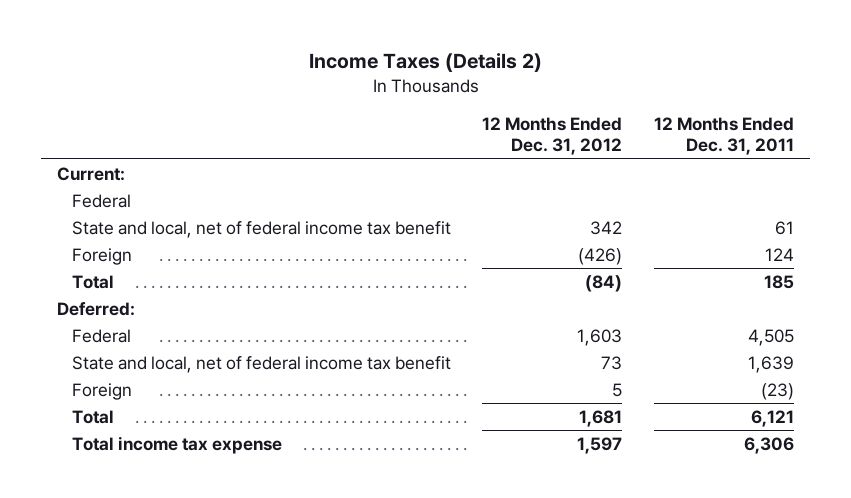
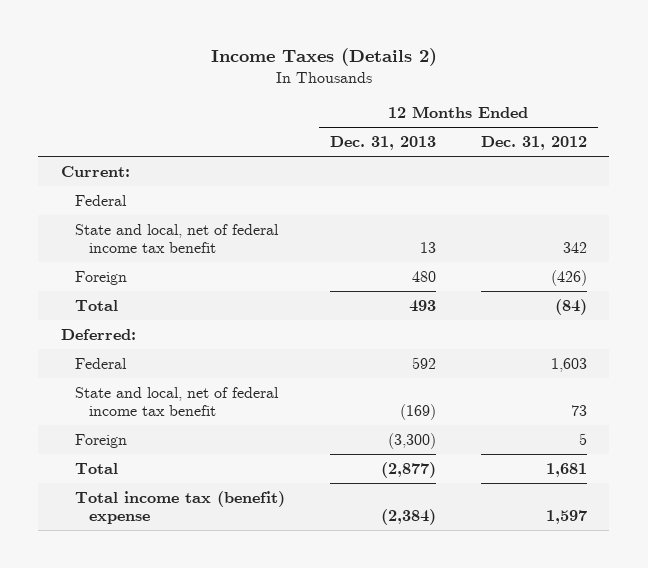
- | 12 Months Ended Dec. 31, 2012 | 12 Months Ended Dec. 31, 2011
+ | 12 Months Ended Dec. 31, 2013 | 12 Months Ended Dec. 31, 2012
- Total income tax expense | 1,597 | 6,306
+ Total income tax (benefit) expense | (2,384) | 1,597

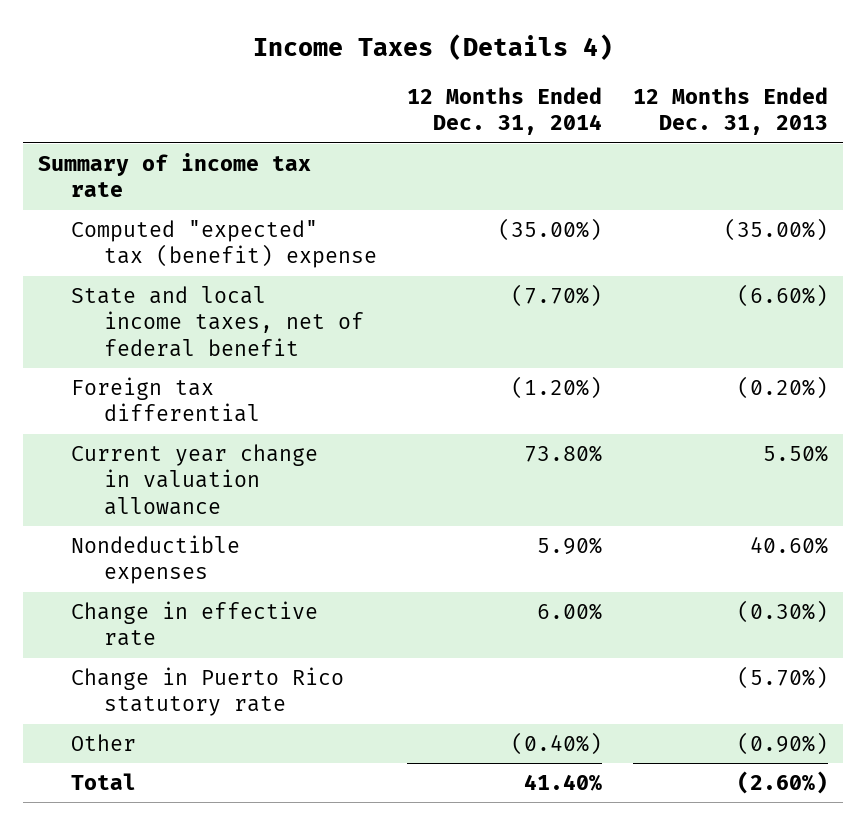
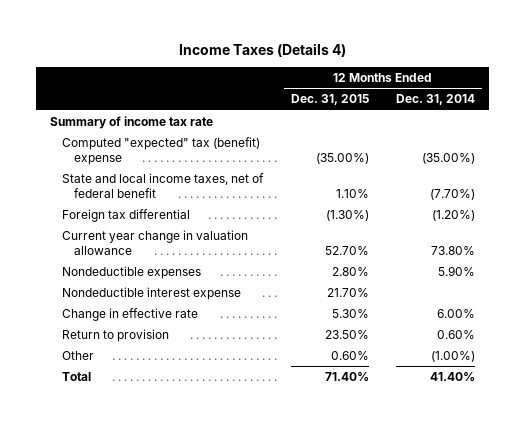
- | 12 Months Ended Dec. 31, 2014 | 12 Months Ended Dec. 31, 2013
+ | 12 Months Ended Dec. 31, 2015 | 12 Months Ended Dec. 31, 2014
+ Nondeductible interest expense | 21.70% |
- Change in Puerto Rico statutory rate | | (5.70%)
- Other | (0.40%) | (0.90%)
+ Return to provision | 23.50% | 0.60%
+ Other | 0.60% | (1.00%)

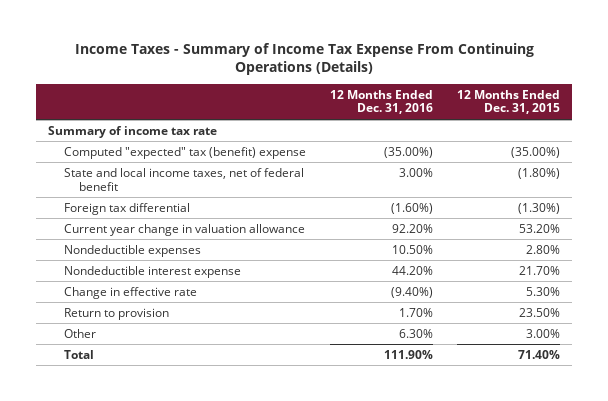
- Income Taxes (Details 4)
+ Income Taxes - Summary of Income Tax Expense From Continuing Operations (Details)
- | 12 Months Ended Dec. 31, 2015 | 12 Months Ended Dec. 31, 2014
+ | 12 Months Ended Dec. 31, 2016 | 12 Months Ended Dec. 31, 2015
- State and local income taxes, net of federal benefit | 1.10% | (7.70%)
+ State and local income taxes, net of federal benefit | 3.00% | (1.80%)
- Current year change in valuation allowance | 52.70% | 73.80%
+ Current year change in valuation allowance | 92.20% | 53.20%
- Other | 0.60% | (1.00%)
+ Other | 6.30% | 3.00%

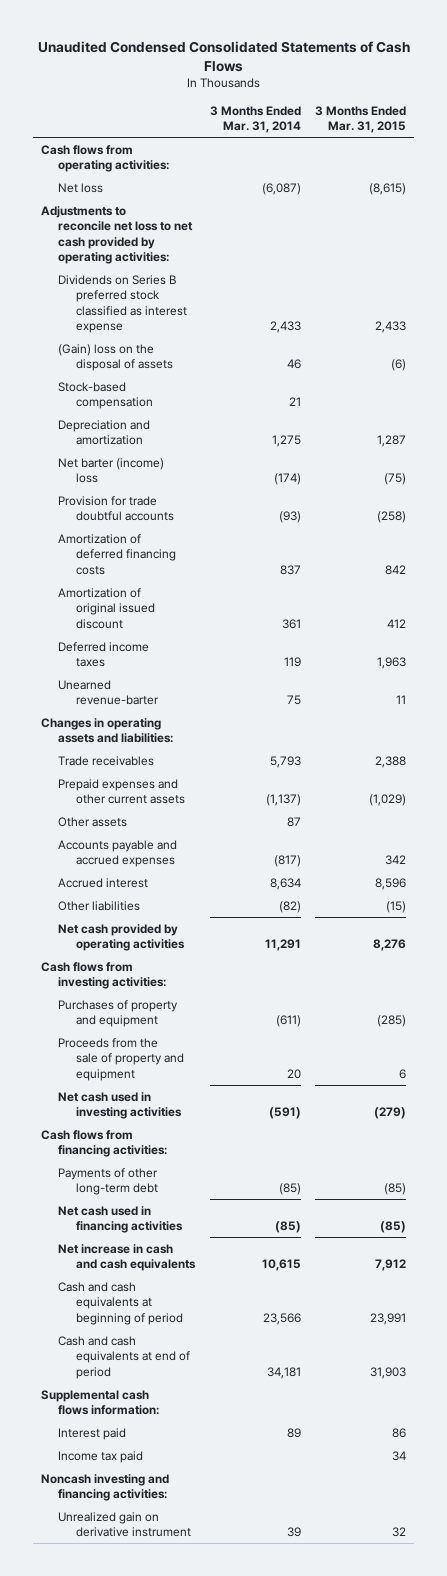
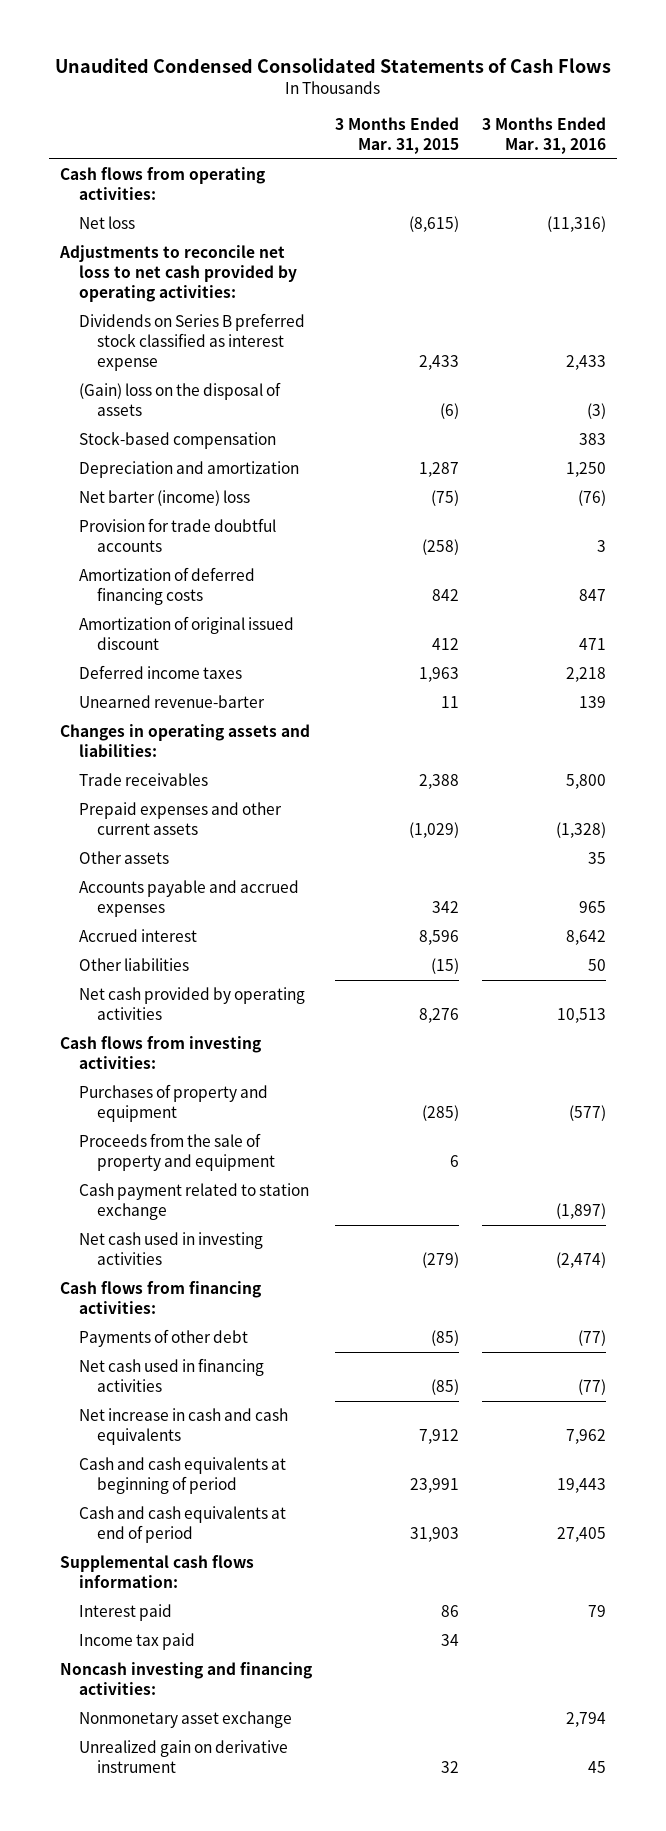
- | 3 Months Ended Mar. 31, 2014 | 3 Months Ended Mar. 31, 2015
+ | 3 Months Ended Mar. 31, 2015 | 3 Months Ended Mar. 31, 2016
+ Cash payment related to station exchange | | (1,897)
- Payments of other long-term debt | (85) | (85)
+ Payments of other debt | (85) | (77)
+ Nonmonetary asset exchange | | 2,794

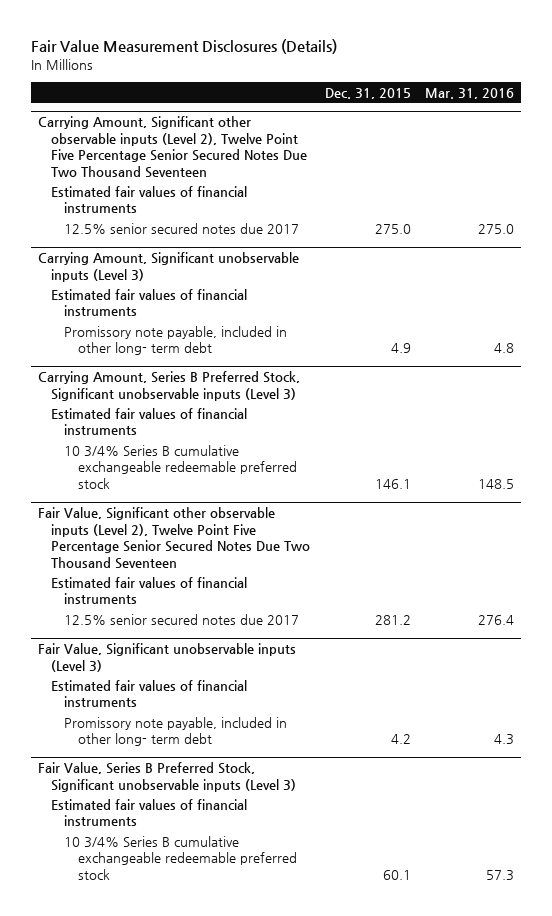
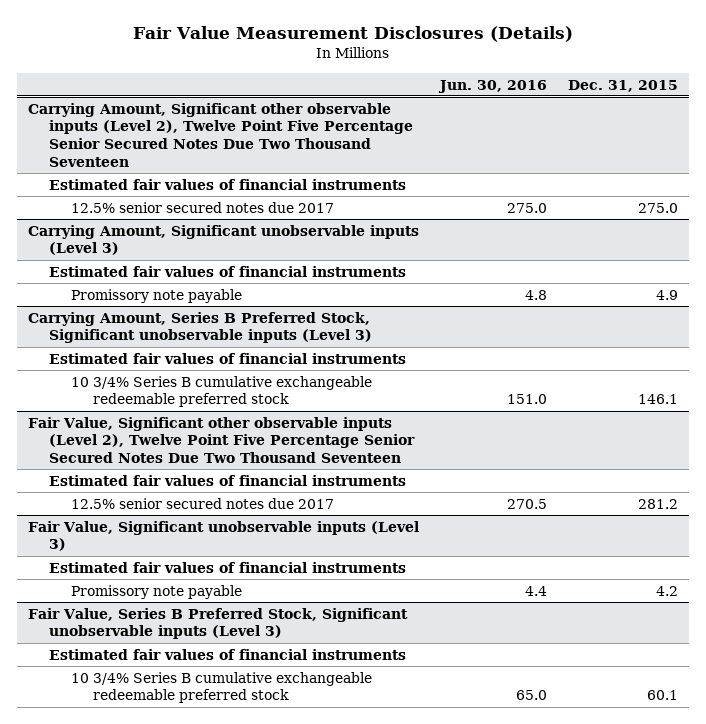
- | Dec. 31, 2015 | Mar. 31, 2016
+ | Jun. 30, 2016 | Dec. 31, 2015
@ Carrying Amount, Significant unobservable inputs (Level 3)
- Promissory note payable, included in other long- term debt | 4.9 | 4.8
+ Promissory note payable | 4.8 | 4.9
@ Fair Value, Significant unobservable inputs (Level 3)
- Promissory note payable, included in other long- term debt | 4.2 | 4.3
+ Promissory note payable | 4.4 | 4.2

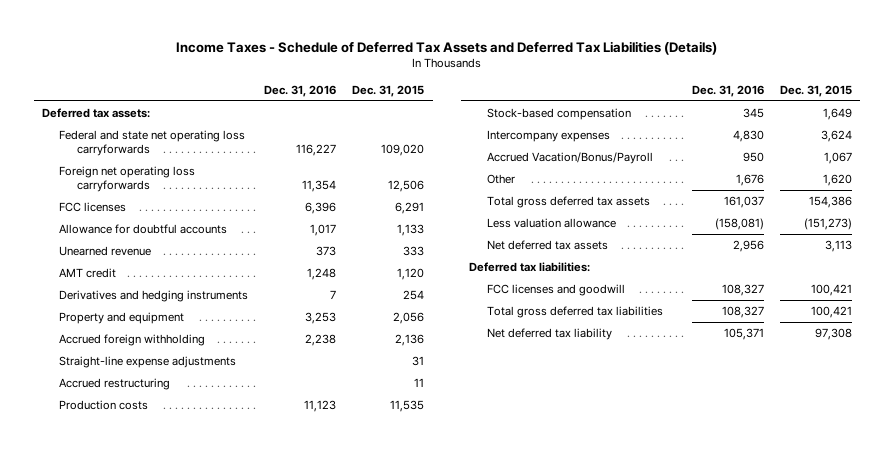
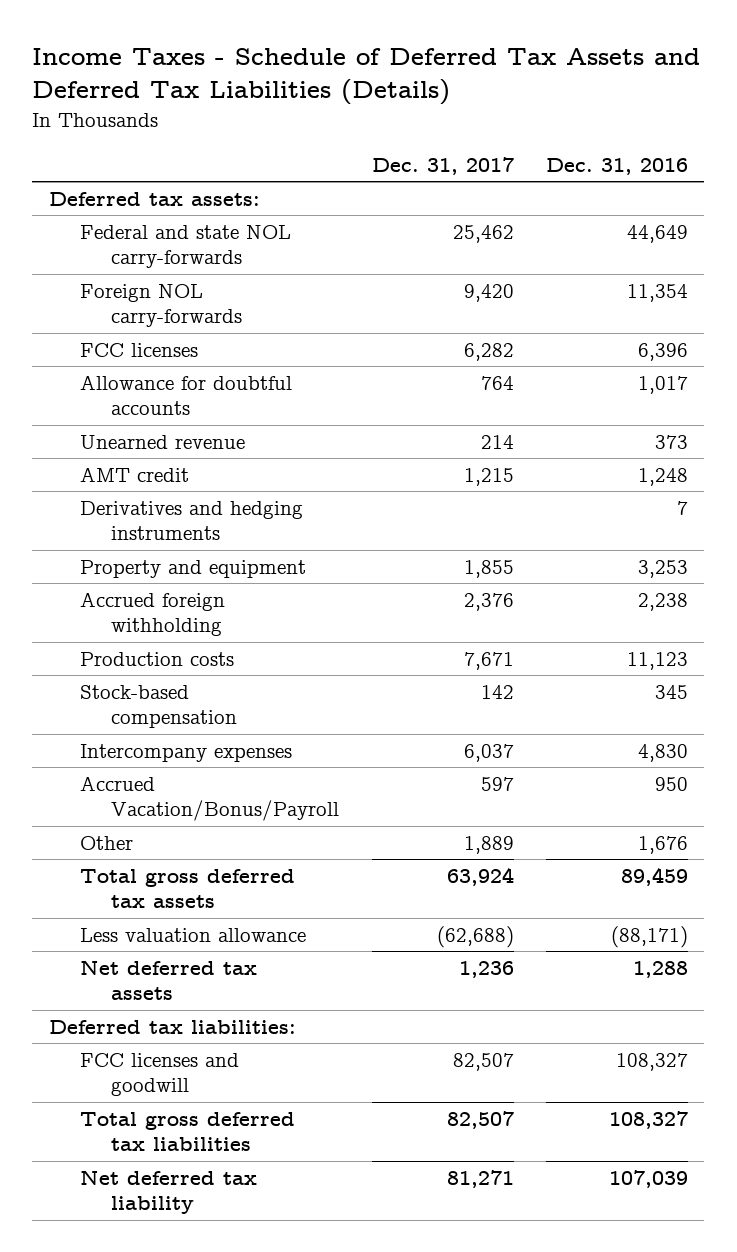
- | Dec. 31, 2016 | Dec. 31, 2015
+ | Dec. 31, 2017 | Dec. 31, 2016
- Federal and state net operating loss carryforwards | 116,227 | 109,020
- Foreign net operating loss carryforwards | 11,354 | 12,506
+ Federal and state NOL carry-forwards | 25,462 | 44,649
+ Foreign NOL carry-forwards | 9,420 | 11,354
- Straight-line expense adjustments | | 31
- Accrued restructuring | | 11
- Total gross deferred tax assets | 161,037 | 154,386
- Less valuation allowance | (158,081) | (151,273)
- Net deferred tax assets | 2,956 | 3,113
+ Total gross deferred tax assets | 63,924 | 89,459
+ Less valuation allowance | (62,688) | (88,171)
+ Net deferred tax assets | 1,236 | 1,288
- Net deferred tax liability | 105,371 | 97,308
+ Net deferred tax liability | 81,271 | 107,039

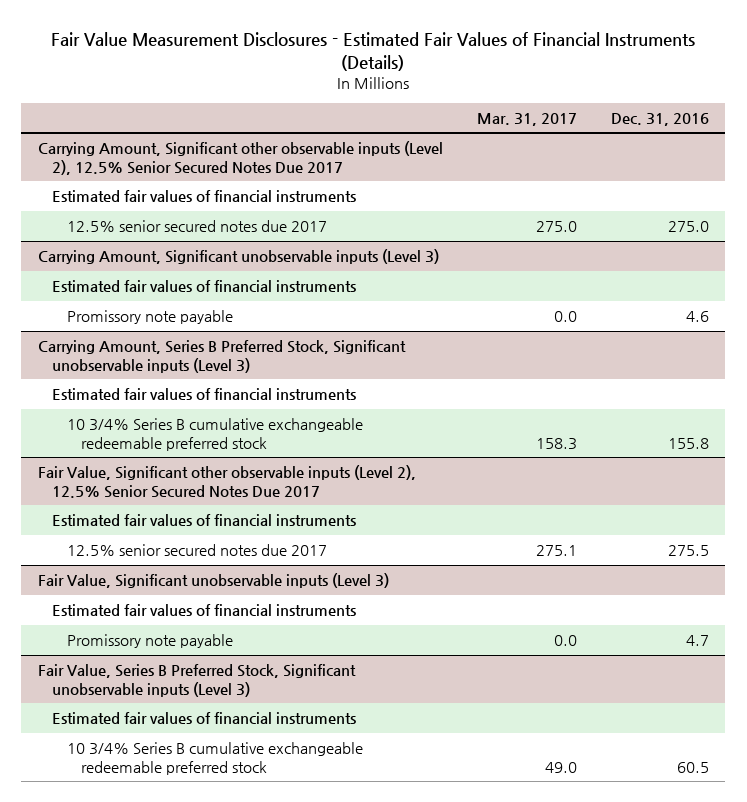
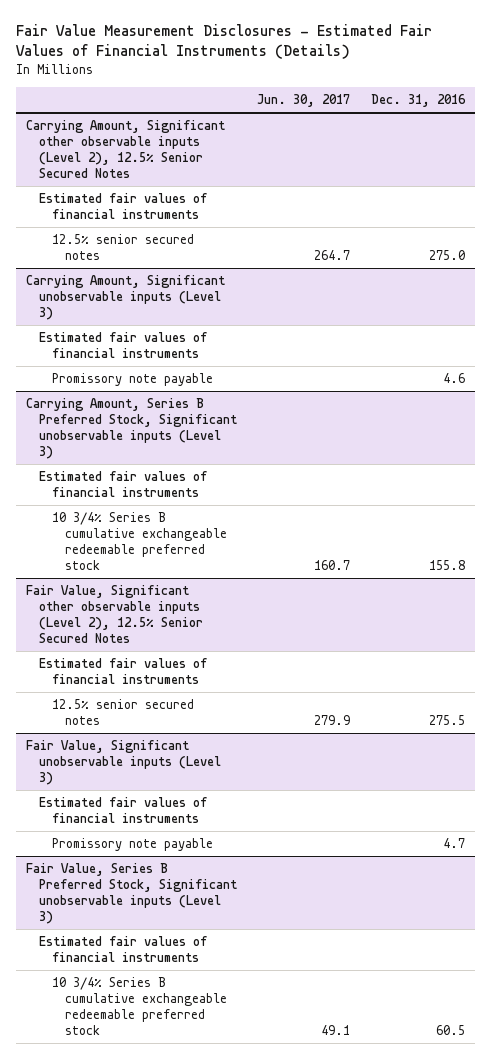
- | Mar. 31, 2017 | Dec. 31, 2016
+ | Jun. 30, 2017 | Dec. 31, 2016
- Carrying Amount, Significant other observable inputs (Level 2), 12.5% Senior Secured Notes Due 2017
+ Carrying Amount, Significant other observable inputs (Level 2), 12.5% Senior Secured Notes
- 12.5% senior secured notes due 2017 | 275.0 | 275.0
+ 12.5% senior secured notes | 264.7 | 275.0
- Fair Value, Significant other observable inputs (Level 2), 12.5% Senior Secured Notes Due 2017
+ Fair Value, Significant other observable inputs (Level 2), 12.5% Senior Secured Notes
- 12.5% senior secured notes due 2017 | 275.1 | 275.5
+ 12.5% senior secured notes | 279.9 | 275.5

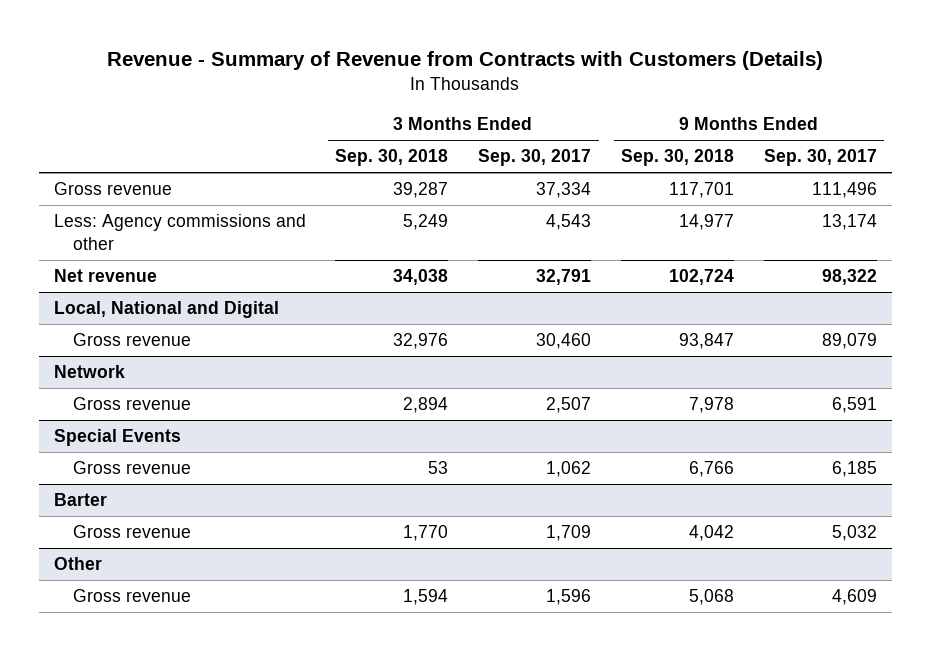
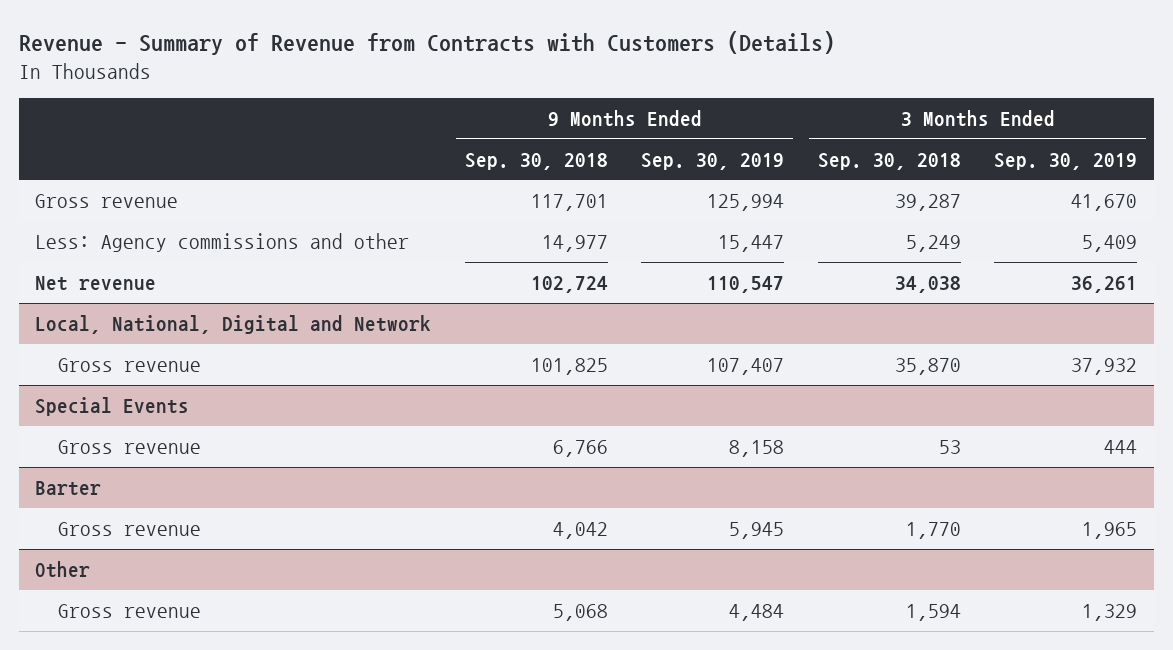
- | 3 Months Ended Sep. 30, 2018 | 3 Months Ended Sep. 30, 2017 | 9 Months Ended Sep. 30, 2018 | 9 Months Ended Sep. 30, 2017
+ | 9 Months Ended Sep. 30, 2018 | 9 Months Ended Sep. 30, 2019 | 3 Months Ended Sep. 30, 2018 | 3 Months Ended Sep. 30, 2019
- Local, National and Digital
- Gross revenue | 32,976 | 30,460 | 93,847 | 89,079
- Network
- Gross revenue | 2,894 | 2,507 | 7,978 | 6,591
+ Local, National, Digital and Network
+ Gross revenue | 101,825 | 107,407 | 35,870 | 37,932

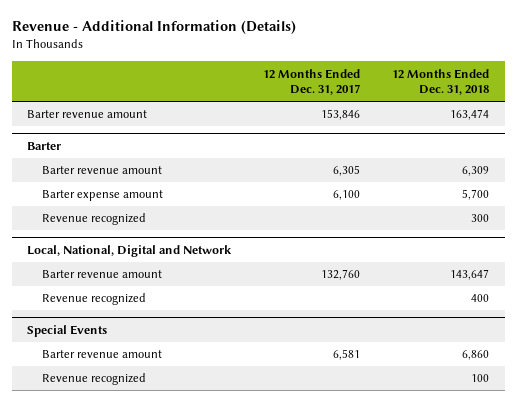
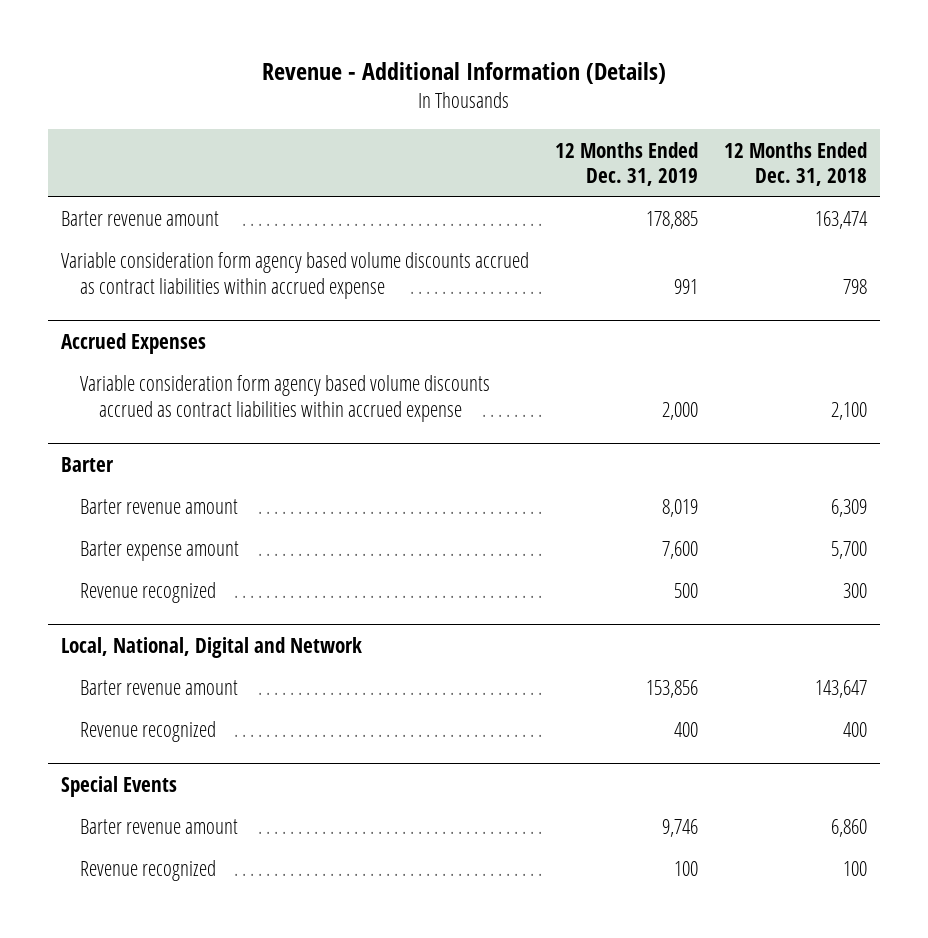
- | 12 Months Ended Dec. 31, 2017 | 12 Months Ended Dec. 31, 2018
+ | 12 Months Ended Dec. 31, 2019 | 12 Months Ended Dec. 31, 2018
+ Variable consideration form agency based volume discounts accrued as contract liabilities within accrued expense | 991 | 798
+ Accrued Expenses
+ Variable consideration form agency based volume discounts accrued as contract liabilities within accrued expense | 2,000 | 2,100

